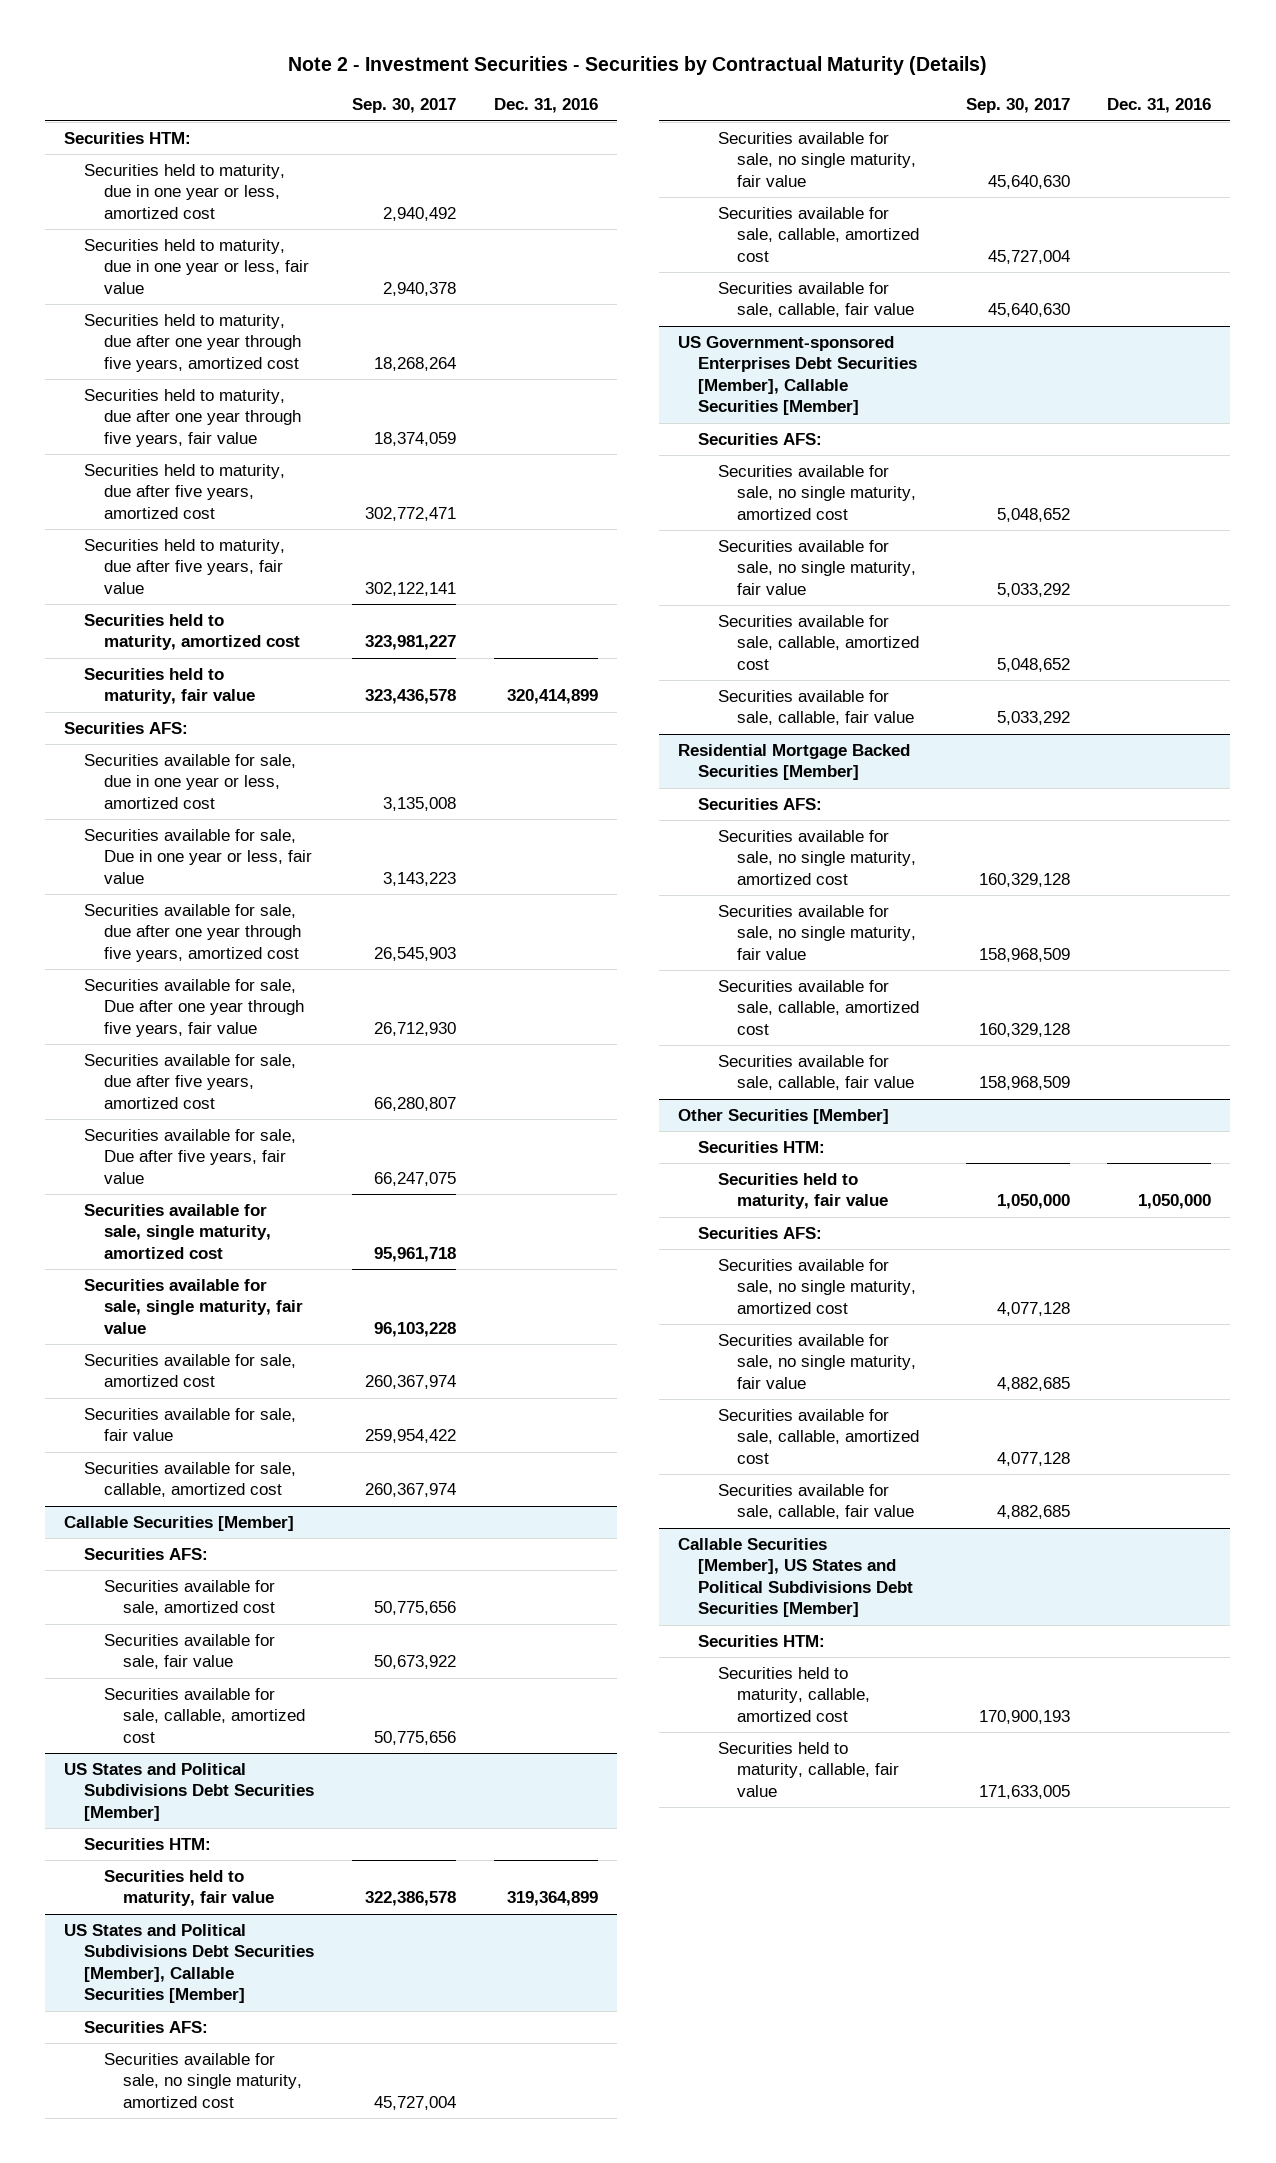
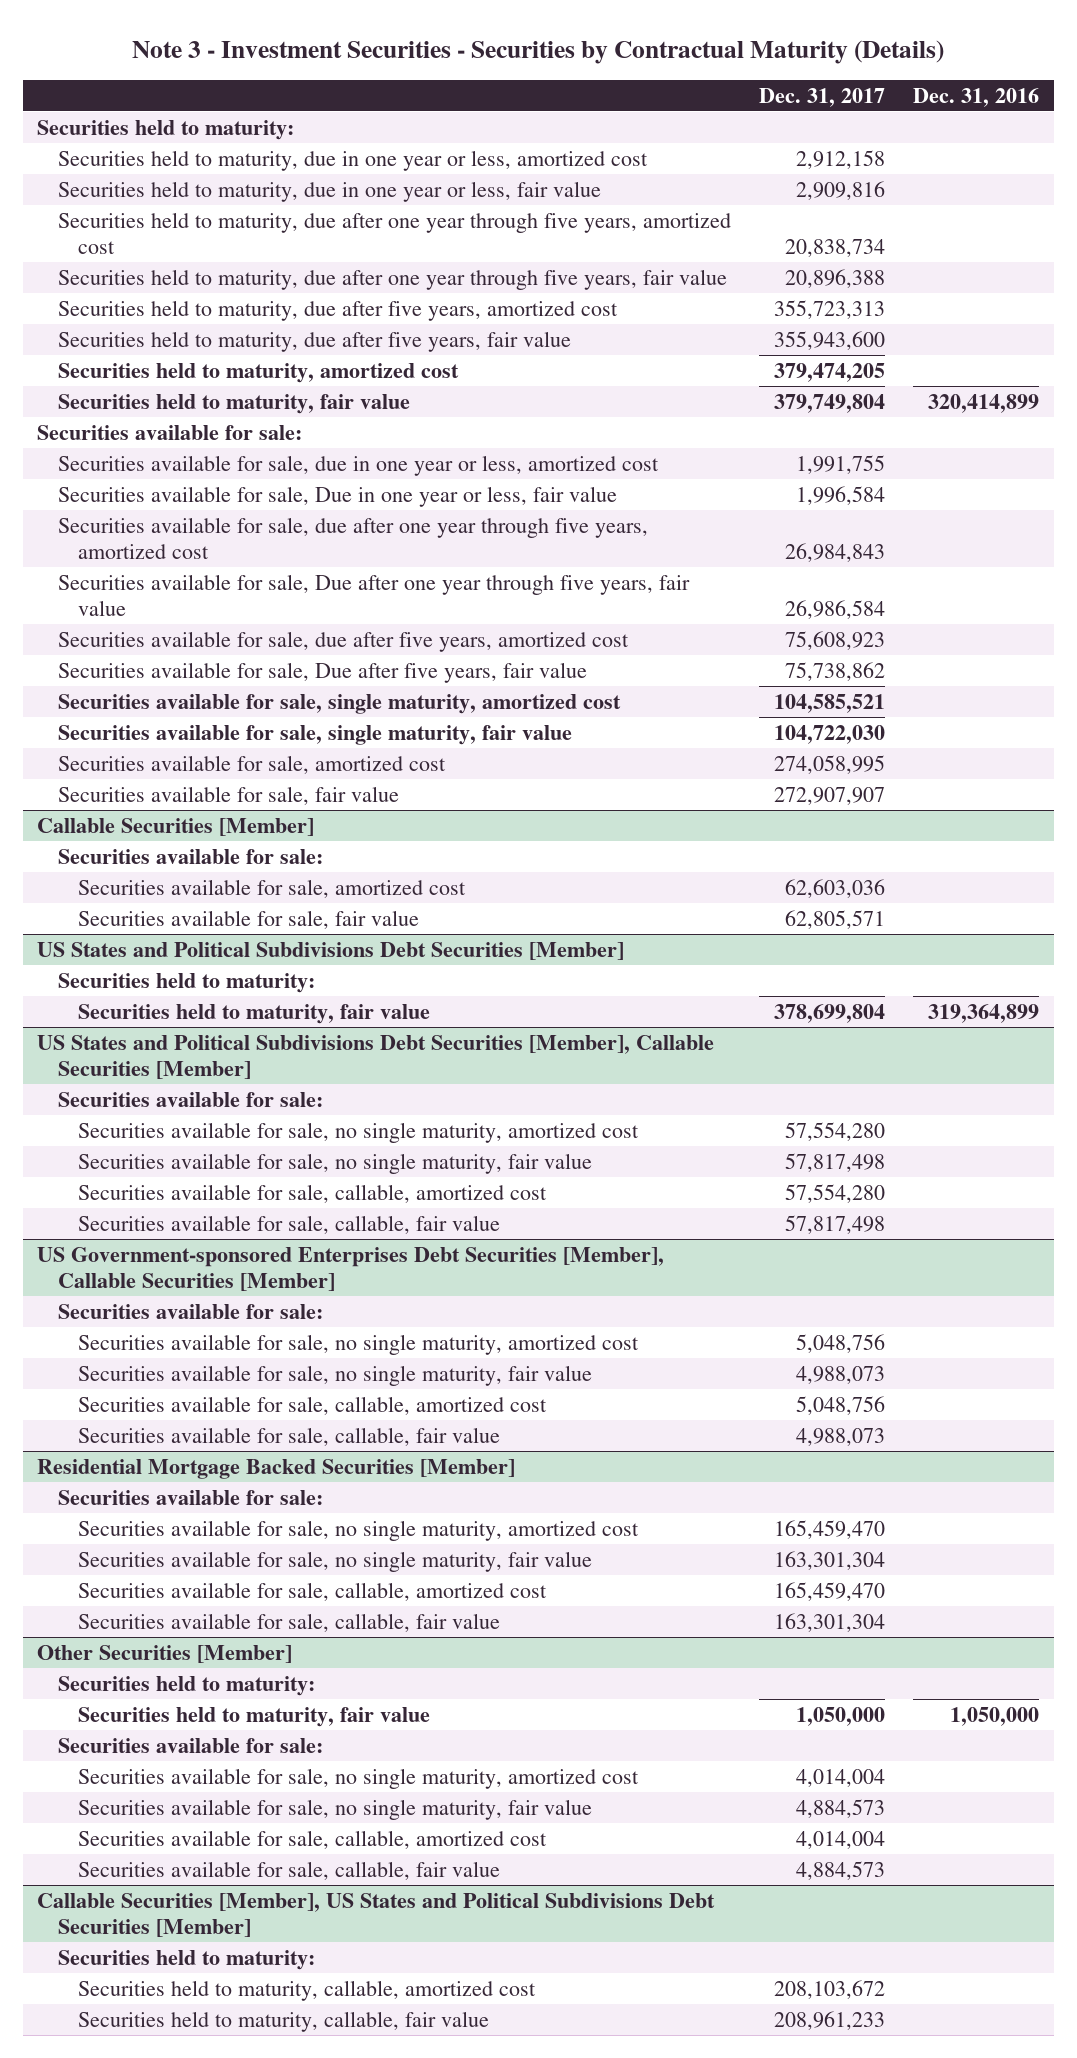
- Note 2 - Investment Securities - Securities by Contractual Maturity (Details)
+ Note 3 - Investment Securities - Securities by Contractual Maturity (Details)
- | Sep. 30, 2017 | Dec. 31, 2016
+ | Dec. 31, 2017 | Dec. 31, 2016
- Securities HTM:
+ Securities held to maturity:
- Securities AFS:
+ Securities available for sale:
- Securities available for sale, callable, amortized cost | 260,367,974 |
@ Callable Securities [Member]
- Securities AFS:
+ Securities available for sale:
- Securities available for sale, callable, amortized cost | 50,775,656 |
@ US States and Political Subdivisions Debt Securities [Member]
- Securities HTM:
+ Securities held to maturity:
@ US States and Political Subdivisions Debt Securities [Member], Callable Securities [Member]
- Securities AFS:
+ Securities available for sale:
@ US Government-sponsored Enterprises Debt Securities [Member], Callable Securities [Member]
- Securities AFS:
+ Securities available for sale:
@ Residential Mortgage Backed Securities [Member]
- Securities AFS:
+ Securities available for sale:
@ Other Securities [Member]
- Securities HTM:
+ Securities held to maturity:
- Securities AFS:
+ Securities available for sale:
@ Callable Securities [Member], US States and Political Subdivisions Debt Securities [Member]
- Securities HTM:
+ Securities held to maturity:

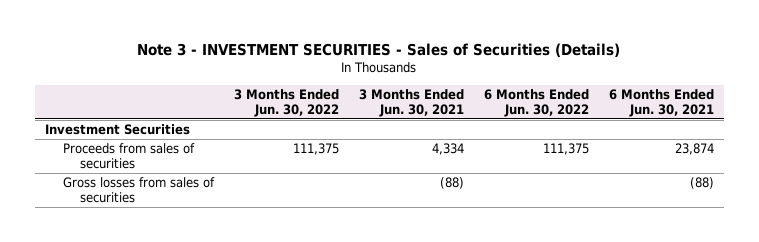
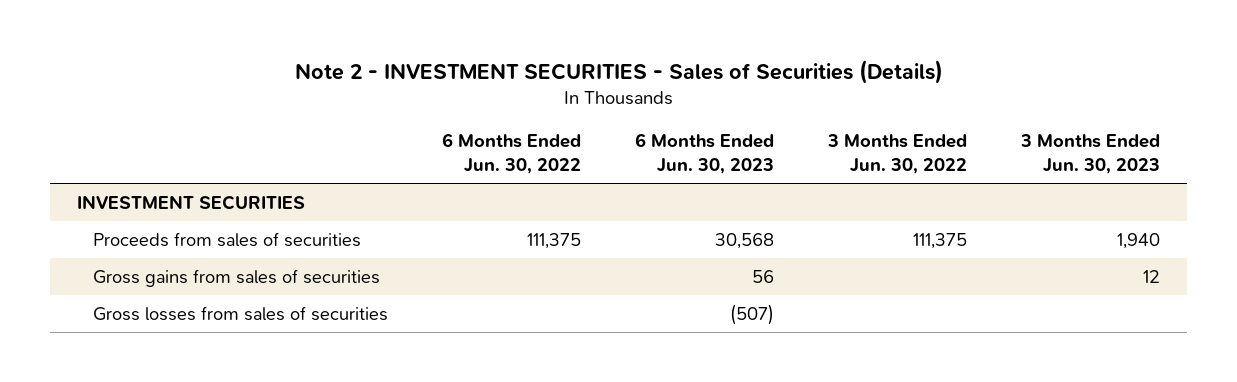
- Note 3 - INVESTMENT SECURITIES - Sales of Securities (Details)
+ Note 2 - INVESTMENT SECURITIES - Sales of Securities (Details)
- | 3 Months Ended Jun. 30, 2022 | 3 Months Ended Jun. 30, 2021 | 6 Months Ended Jun. 30, 2022 | 6 Months Ended Jun. 30, 2021
+ | 6 Months Ended Jun. 30, 2022 | 6 Months Ended Jun. 30, 2023 | 3 Months Ended Jun. 30, 2022 | 3 Months Ended Jun. 30, 2023
- Investment Securities
+ INVESTMENT SECURITIES
+ Gross gains from sales of securities | | 56 | | 12

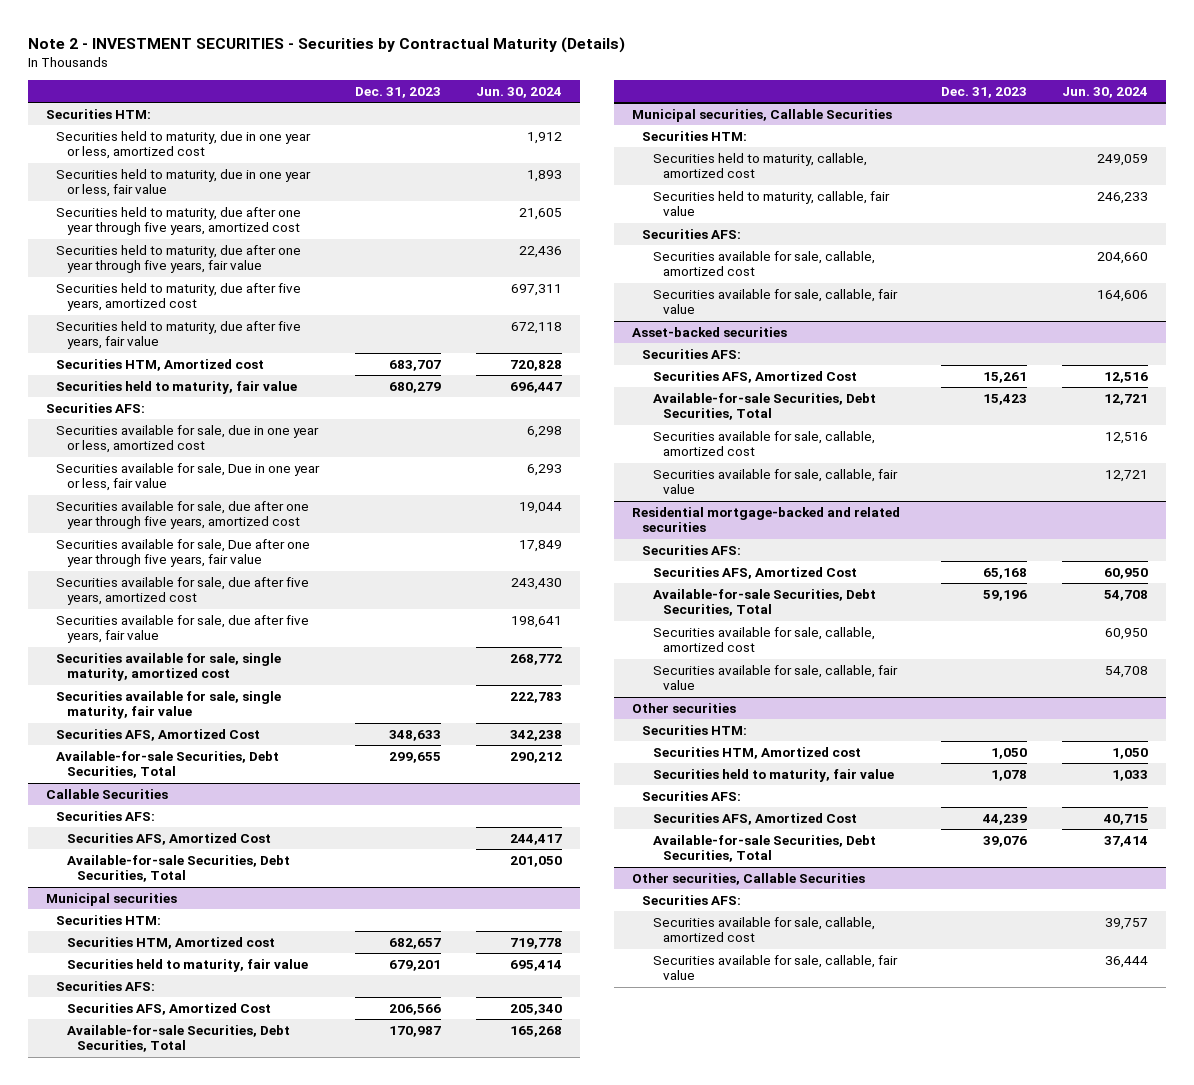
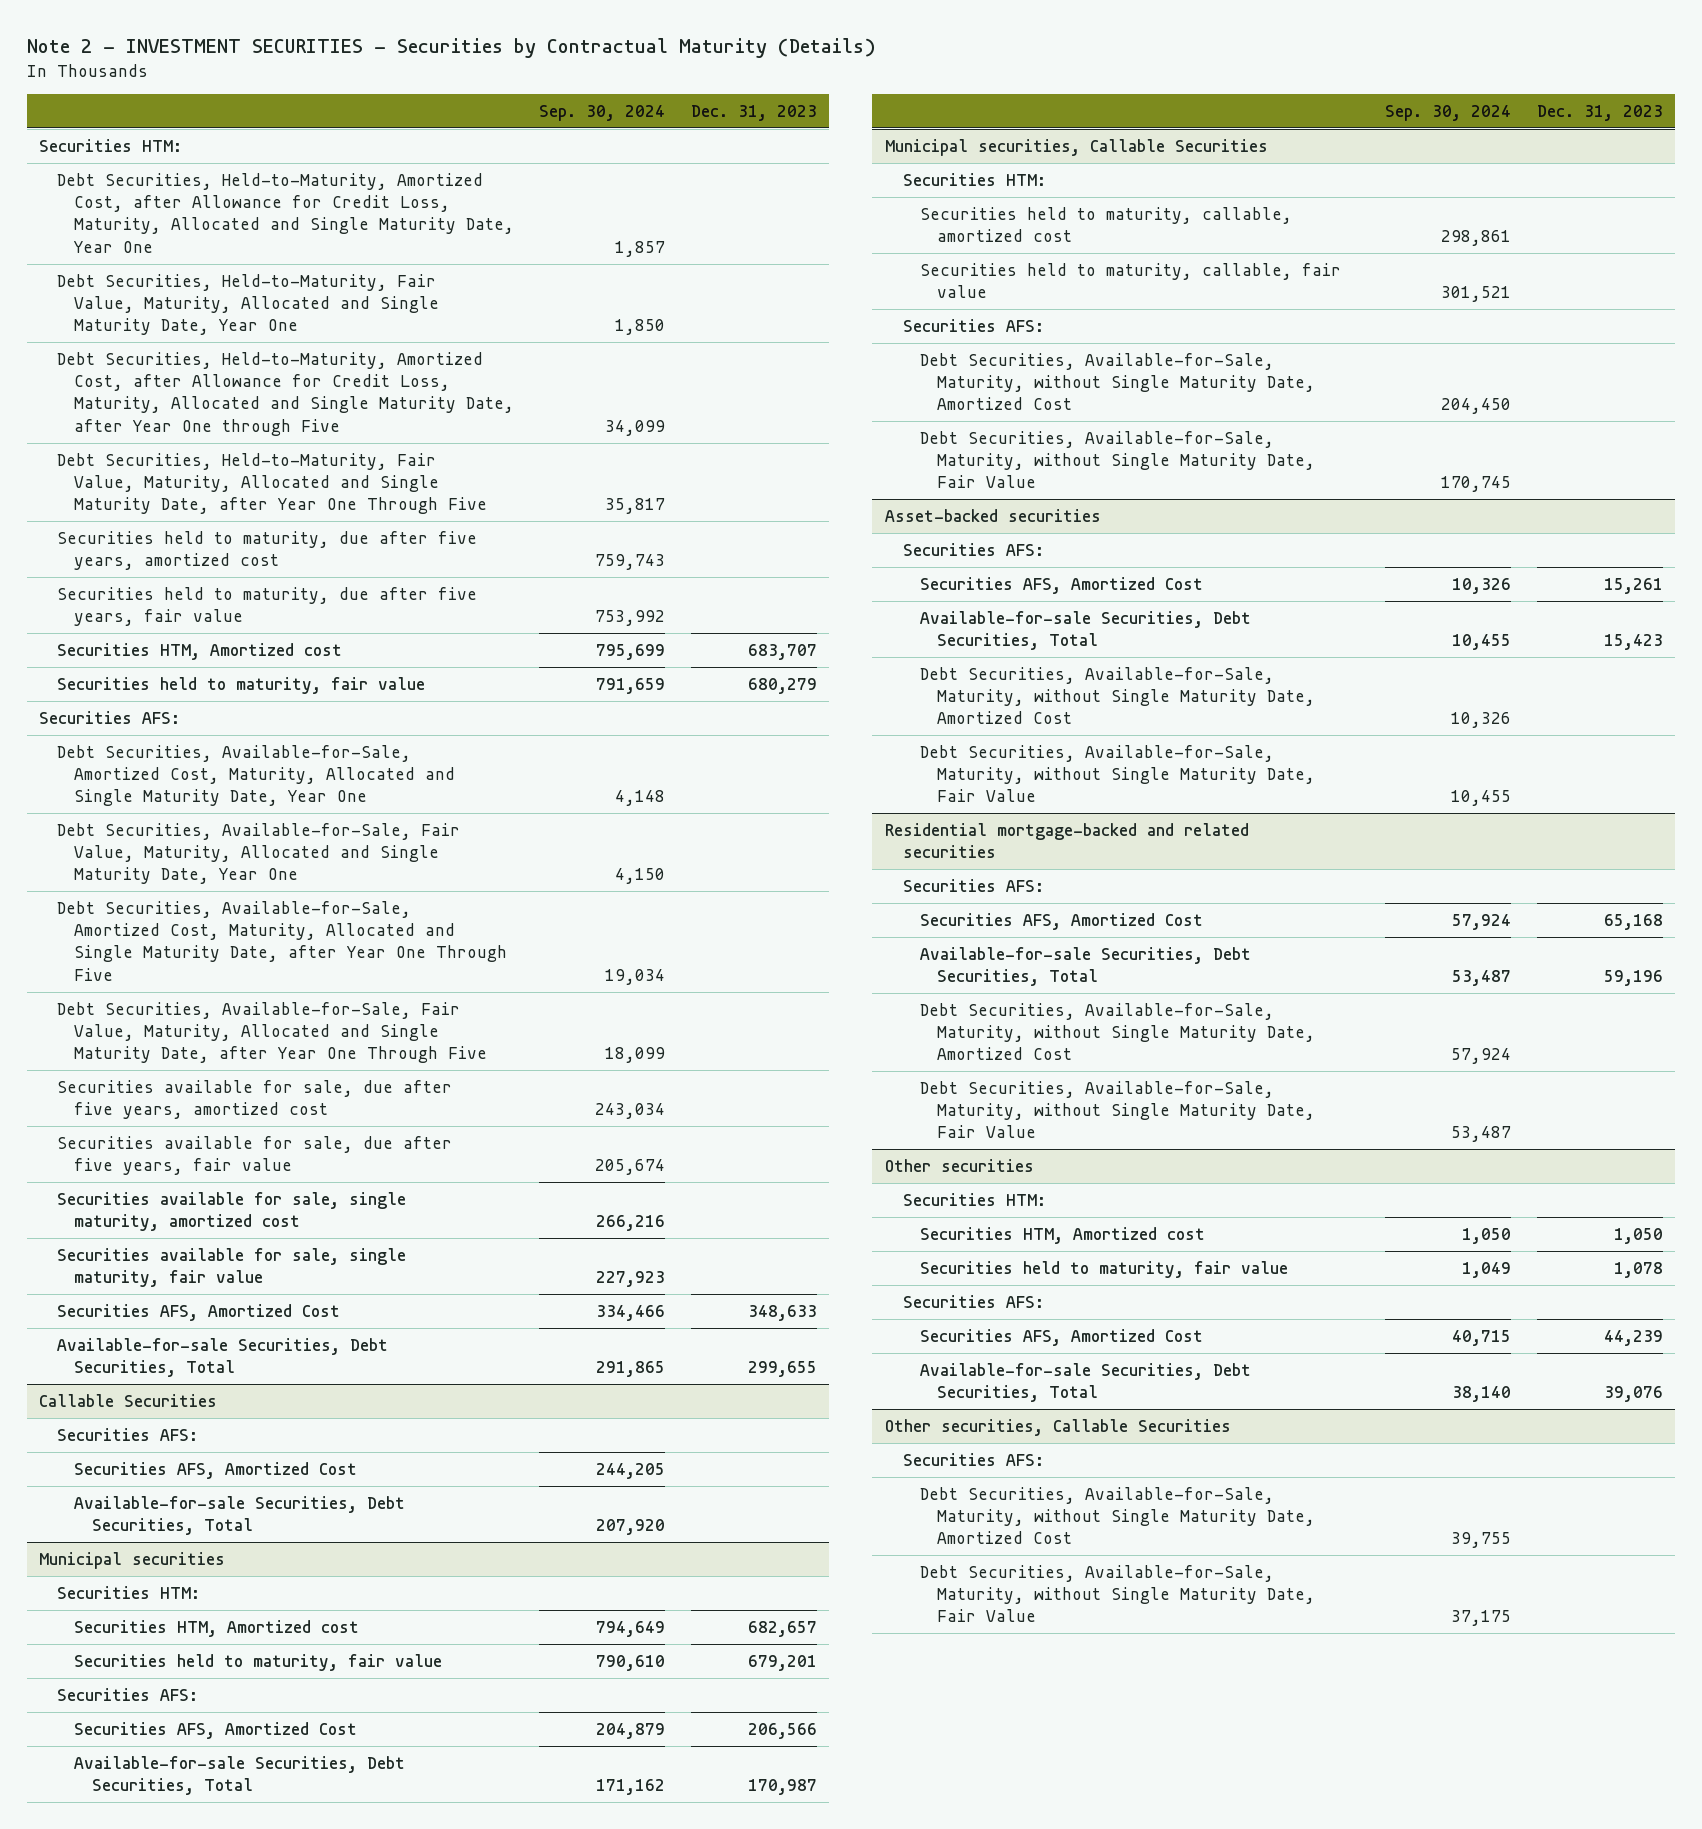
- | Dec. 31, 2023 | Jun. 30, 2024
+ | Sep. 30, 2024 | Dec. 31, 2023
- Securities held to maturity, due in one year or less, amortized cost | | 1,912
- Securities held to maturity, due in one year or less, fair value | | 1,893
- Securities held to maturity, due after one year through five years, amortized cost | | 21,605
- Securities held to maturity, due after one year through five years, fair value | | 22,436
+ Debt Securities, Held-to-Maturity, Amortized Cost, after Allowance for Credit Loss, Maturity, Allocated and Single Maturity Date, Year One | 1,857 |
+ Debt Securities, Held-to-Maturity, Fair Value, Maturity, Allocated and Single Maturity Date, Year One | 1,850 |
+ Debt Securities, Held-to-Maturity, Amortized Cost, after Allowance for Credit Loss, Maturity, Allocated and Single Maturity Date, after Year One through Five | 34,099 |
+ Debt Securities, Held-to-Maturity, Fair Value, Maturity, Allocated and Single Maturity Date, after Year One Through Five | 35,817 |
- Securities available for sale, due in one year or less, amortized cost | | 6,298
- Securities available for sale, Due in one year or less, fair value | | 6,293
- Securities available for sale, due after one year through five years, amortized cost | | 19,044
- Securities available for sale, Due after one year through five years, fair value | | 17,849
+ Debt Securities, Available-for-Sale, Amortized Cost, Maturity, Allocated and Single Maturity Date, Year One | 4,148 |
+ Debt Securities, Available-for-Sale, Fair Value, Maturity, Allocated and Single Maturity Date, Year One | 4,150 |
+ Debt Securities, Available-for-Sale, Amortized Cost, Maturity, Allocated and Single Maturity Date, after Year One Through Five | 19,034 |
+ Debt Securities, Available-for-Sale, Fair Value, Maturity, Allocated and Single Maturity Date, after Year One Through Five | 18,099 |
@ Municipal securities, Callable Securities
- Securities available for sale, callable, amortized cost | | 204,660
- Securities available for sale, callable, fair value | | 164,606
+ Debt Securities, Available-for-Sale, Maturity, without Single Maturity Date, Amortized Cost | 204,450 |
+ Debt Securities, Available-for-Sale, Maturity, without Single Maturity Date, Fair Value | 170,745 |
@ Asset-backed securities
- Securities available for sale, callable, amortized cost | | 12,516
- Securities available for sale, callable, fair value | | 12,721
+ Debt Securities, Available-for-Sale, Maturity, without Single Maturity Date, Amortized Cost | 10,326 |
+ Debt Securities, Available-for-Sale, Maturity, without Single Maturity Date, Fair Value | 10,455 |
@ Residential mortgage-backed and related securities
- Securities available for sale, callable, amortized cost | | 60,950
- Securities available for sale, callable, fair value | | 54,708
+ Debt Securities, Available-for-Sale, Maturity, without Single Maturity Date, Amortized Cost | 57,924 |
+ Debt Securities, Available-for-Sale, Maturity, without Single Maturity Date, Fair Value | 53,487 |
@ Other securities, Callable Securities
- Securities available for sale, callable, amortized cost | | 39,757
- Securities available for sale, callable, fair value | | 36,444
+ Debt Securities, Available-for-Sale, Maturity, without Single Maturity Date, Amortized Cost | 39,755 |
+ Debt Securities, Available-for-Sale, Maturity, without Single Maturity Date, Fair Value | 37,175 |

